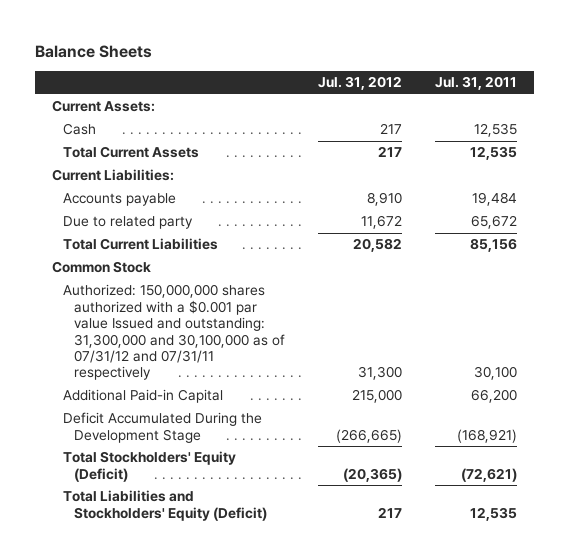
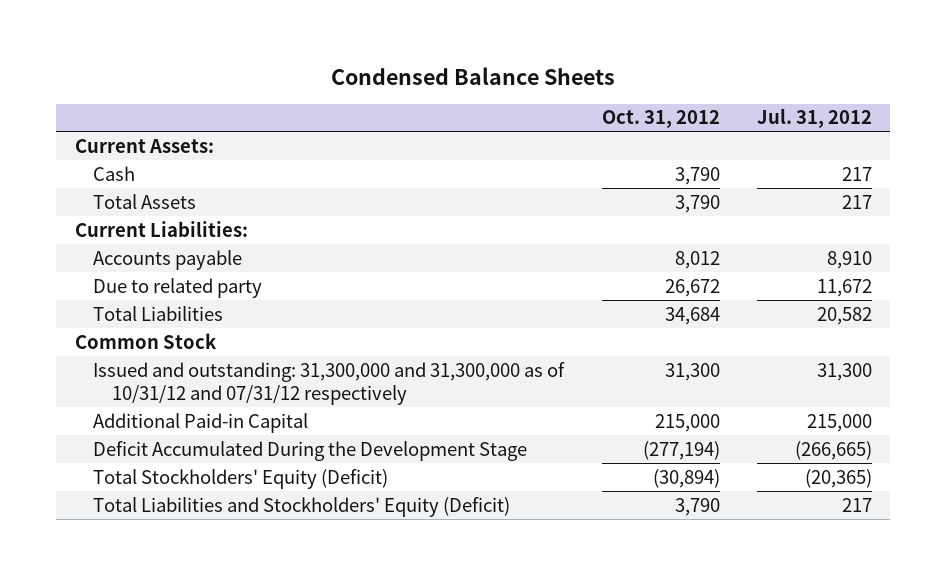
- Balance Sheets
+ Condensed Balance Sheets
- | Jul. 31, 2012 | Jul. 31, 2011
+ | Oct. 31, 2012 | Jul. 31, 2012
- Total Current Assets | 217 | 12,535
+ Total Assets | 3,790 | 217
- Total Current Liabilities | 20,582 | 85,156
+ Total Liabilities | 34,684 | 20,582
- Authorized: 150,000,000 shares authorized with a $0.001 par value Issued and outstanding: 31,300,000 and 30,100,000 as of 07/31/12 and 07/31/11 respectively | 31,300 | 30,100
+ Issued and outstanding: 31,300,000 and 31,300,000 as of 10/31/12 and 07/31/12 respectively | 31,300 | 31,300

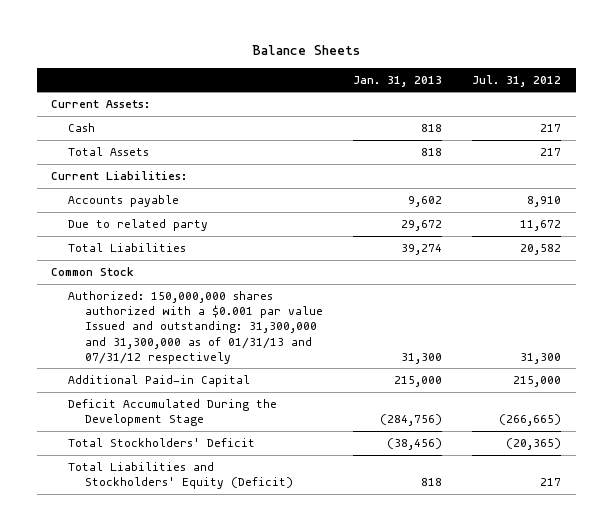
- Condensed Balance Sheets
+ Balance Sheets
- | Oct. 31, 2012 | Jul. 31, 2012
+ | Jan. 31, 2013 | Jul. 31, 2012
- Issued and outstanding: 31,300,000 and 31,300,000 as of 10/31/12 and 07/31/12 respectively | 31,300 | 31,300
+ Authorized: 150,000,000 shares authorized with a $0.001 par value Issued and outstanding: 31,300,000 and 31,300,000 as of 01/31/13 and 07/31/12 respectively | 31,300 | 31,300
- Total Stockholders' Equity (Deficit) | (30,894) | (20,365)
+ Total Stockholders' Deficit | (38,456) | (20,365)

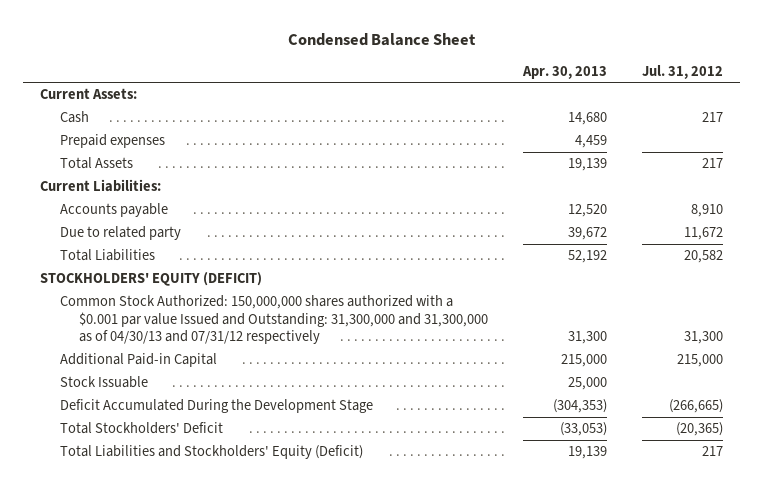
- Balance Sheets
+ Condensed Balance Sheet
- | Jan. 31, 2013 | Jul. 31, 2012
+ | Apr. 30, 2013 | Jul. 31, 2012
+ Prepaid expenses | 4,459 |
- Common Stock
- Authorized: 150,000,000 shares authorized with a $0.001 par value Issued and outstanding: 31,300,000 and 31,300,000 as of 01/31/13 and 07/31/12 respectively | 31,300 | 31,300
+ STOCKHOLDERS' EQUITY (DEFICIT)
+ Common Stock Authorized: 150,000,000 shares authorized with a $0.001 par value Issued and Outstanding: 31,300,000 and 31,300,000 as of 04/30/13 and 07/31/12 respectively | 31,300 | 31,300
+ Stock Issuable | 25,000 |

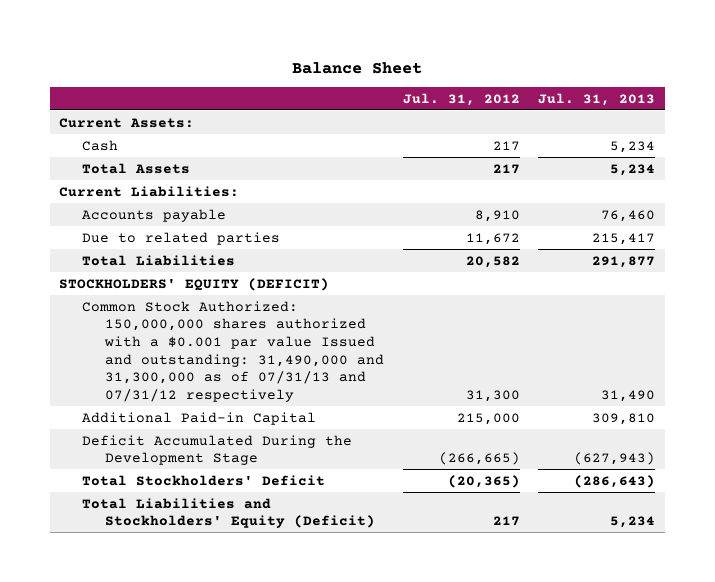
- Condensed Balance Sheet
+ Balance Sheet
- | Apr. 30, 2013 | Jul. 31, 2012
+ | Jul. 31, 2012 | Jul. 31, 2013
- Prepaid expenses | 4,459 |
- Due to related party | 39,672 | 11,672
+ Due to related parties | 11,672 | 215,417
- Common Stock Authorized: 150,000,000 shares authorized with a $0.001 par value Issued and Outstanding: 31,300,000 and 31,300,000 as of 04/30/13 and 07/31/12 respectively | 31,300 | 31,300
+ Common Stock Authorized: 150,000,000 shares authorized with a $0.001 par value Issued and outstanding: 31,490,000 and 31,300,000 as of 07/31/13 and 07/31/12 respectively | 31,300 | 31,490
- Stock Issuable | 25,000 |

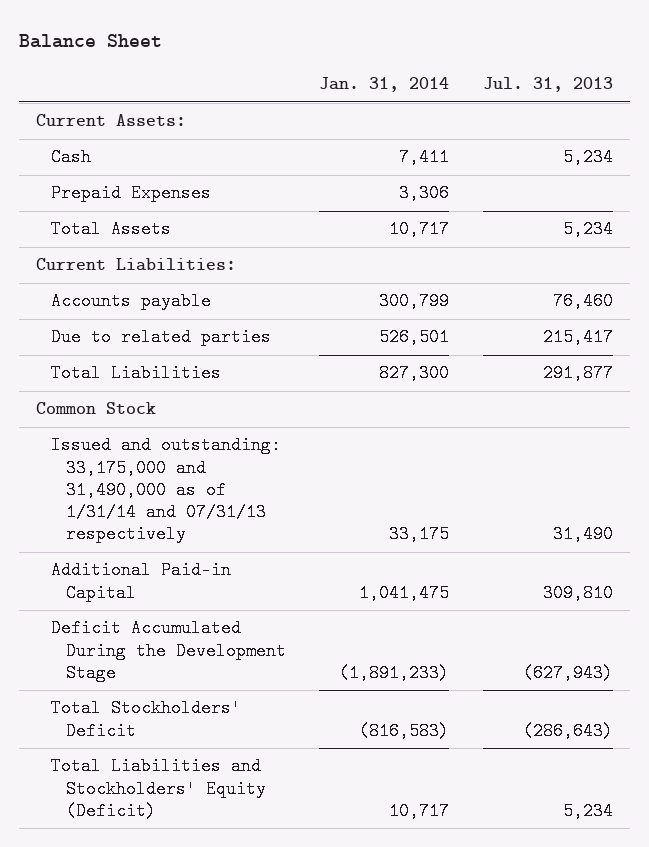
- | Jul. 31, 2012 | Jul. 31, 2013
+ | Jan. 31, 2014 | Jul. 31, 2013
+ Prepaid Expenses | 3,306 |
- STOCKHOLDERS' EQUITY (DEFICIT)
- Common Stock Authorized: 150,000,000 shares authorized with a $0.001 par value Issued and outstanding: 31,490,000 and 31,300,000 as of 07/31/13 and 07/31/12 respectively | 31,300 | 31,490
+ Common Stock
+ Issued and outstanding: 33,175,000 and 31,490,000 as of 1/31/14 and 07/31/13 respectively | 33,175 | 31,490

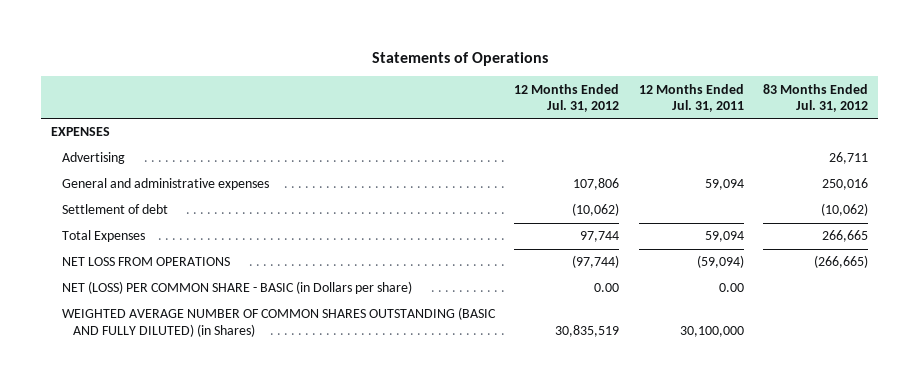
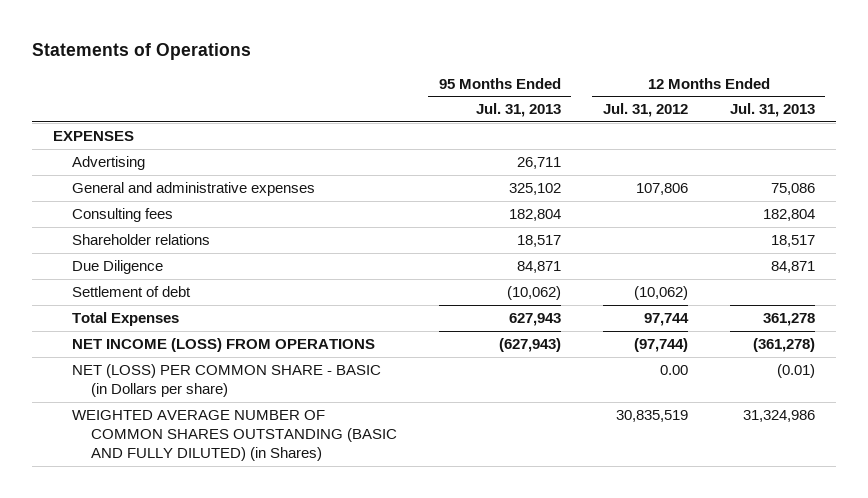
- | 12 Months Ended Jul. 31, 2012 | 12 Months Ended Jul. 31, 2011 | 83 Months Ended Jul. 31, 2012
+ | 95 Months Ended Jul. 31, 2013 | 12 Months Ended Jul. 31, 2012 | 12 Months Ended Jul. 31, 2013
+ Consulting fees | 182,804 | | 182,804
+ Shareholder relations | 18,517 | | 18,517
+ Due Diligence | 84,871 | | 84,871
- NET LOSS FROM OPERATIONS | (97,744) | (59,094) | (266,665)
+ NET INCOME (LOSS) FROM OPERATIONS | (627,943) | (97,744) | (361,278)

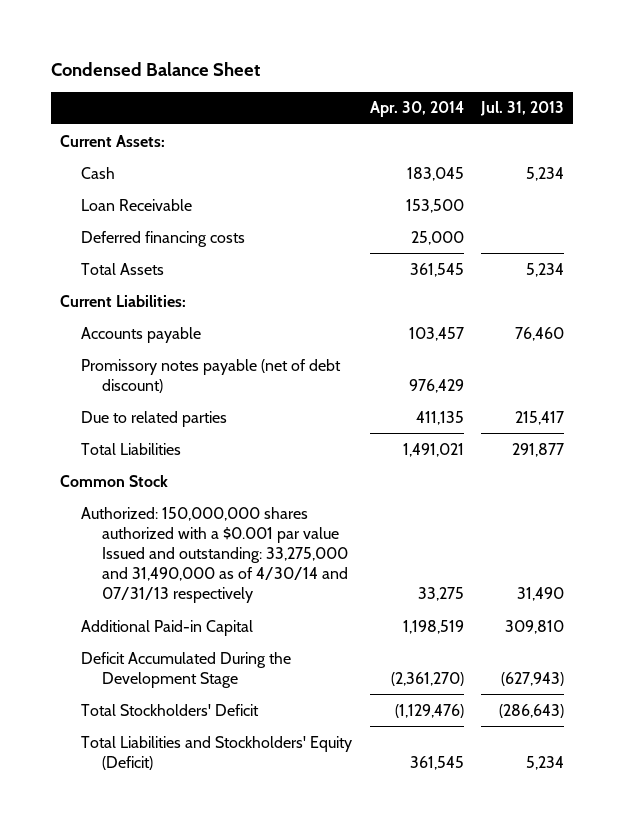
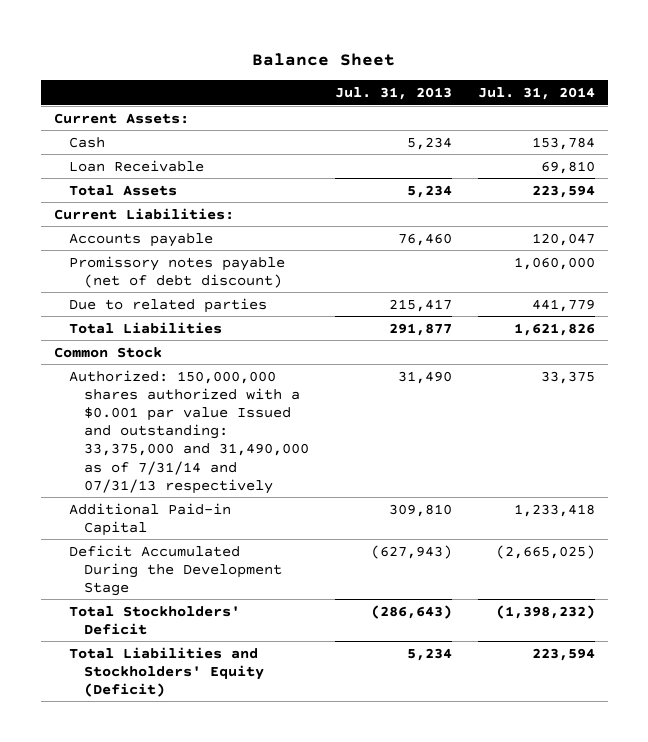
- Condensed Balance Sheet
+ Balance Sheet
- | Apr. 30, 2014 | Jul. 31, 2013
+ | Jul. 31, 2013 | Jul. 31, 2014
- Deferred financing costs | 25,000 |
- Authorized: 150,000,000 shares authorized with a $0.001 par value Issued and outstanding: 33,275,000 and 31,490,000 as of 4/30/14 and 07/31/13 respectively | 33,275 | 31,490
+ Authorized: 150,000,000 shares authorized with a $0.001 par value Issued and outstanding: 33,375,000 and 31,490,000 as of 7/31/14 and 07/31/13 respectively | 31,490 | 33,375

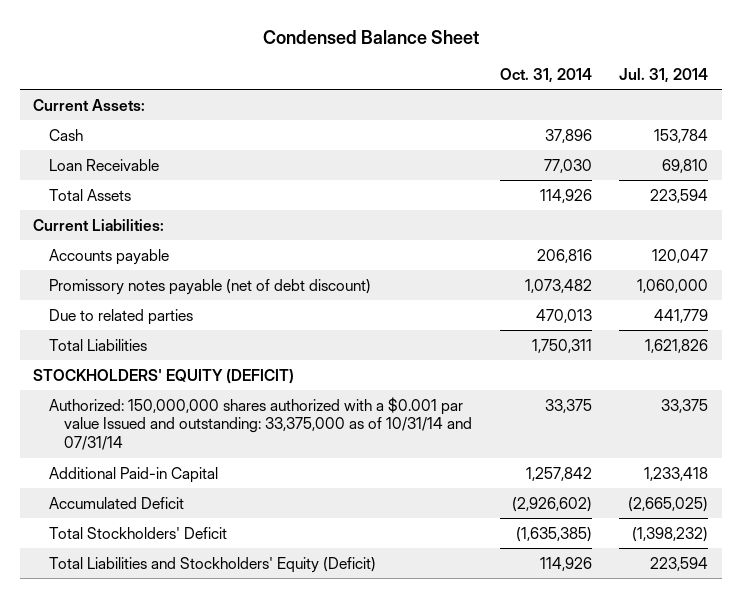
- Balance Sheet
+ Condensed Balance Sheet
- | Jul. 31, 2013 | Jul. 31, 2014
+ | Oct. 31, 2014 | Jul. 31, 2014
- Common Stock
- Authorized: 150,000,000 shares authorized with a $0.001 par value Issued and outstanding: 33,375,000 and 31,490,000 as of 7/31/14 and 07/31/13 respectively | 31,490 | 33,375
+ STOCKHOLDERS' EQUITY (DEFICIT)
+ Authorized: 150,000,000 shares authorized with a $0.001 par value Issued and outstanding: 33,375,000 as of 10/31/14 and 07/31/14 | 33,375 | 33,375
- Deficit Accumulated During the Development Stage | (627,943) | (2,665,025)
+ Accumulated Deficit | (2,926,602) | (2,665,025)

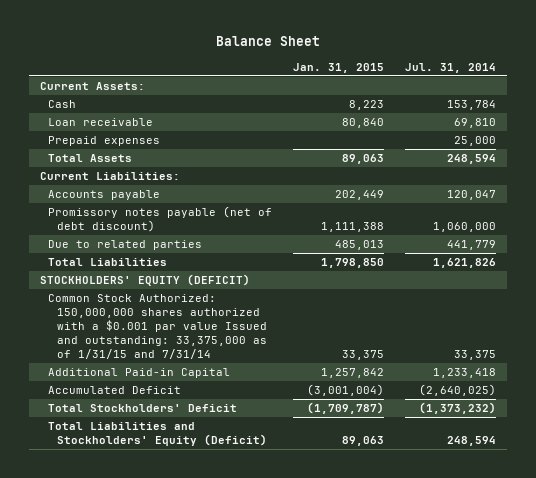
- Condensed Balance Sheet
+ Balance Sheet
- | Oct. 31, 2014 | Jul. 31, 2014
+ | Jan. 31, 2015 | Jul. 31, 2014
- Loan Receivable | 77,030 | 69,810
- Total Assets | 114,926 | 223,594
+ Loan receivable | 80,840 | 69,810
+ Prepaid expenses | | 25,000
+ Total Assets | 89,063 | 248,594
- Authorized: 150,000,000 shares authorized with a $0.001 par value Issued and outstanding: 33,375,000 as of 10/31/14 and 07/31/14 | 33,375 | 33,375
+ Common Stock Authorized: 150,000,000 shares authorized with a $0.001 par value Issued and outstanding: 33,375,000 as of 1/31/15 and 7/31/14 | 33,375 | 33,375
- Accumulated Deficit | (2,926,602) | (2,665,025)
- Total Stockholders' Deficit | (1,635,385) | (1,398,232)
- Total Liabilities and Stockholders' Equity (Deficit) | 114,926 | 223,594
+ Accumulated Deficit | (3,001,004) | (2,640,025)
+ Total Stockholders' Deficit | (1,709,787) | (1,373,232)
+ Total Liabilities and Stockholders' Equity (Deficit) | 89,063 | 248,594

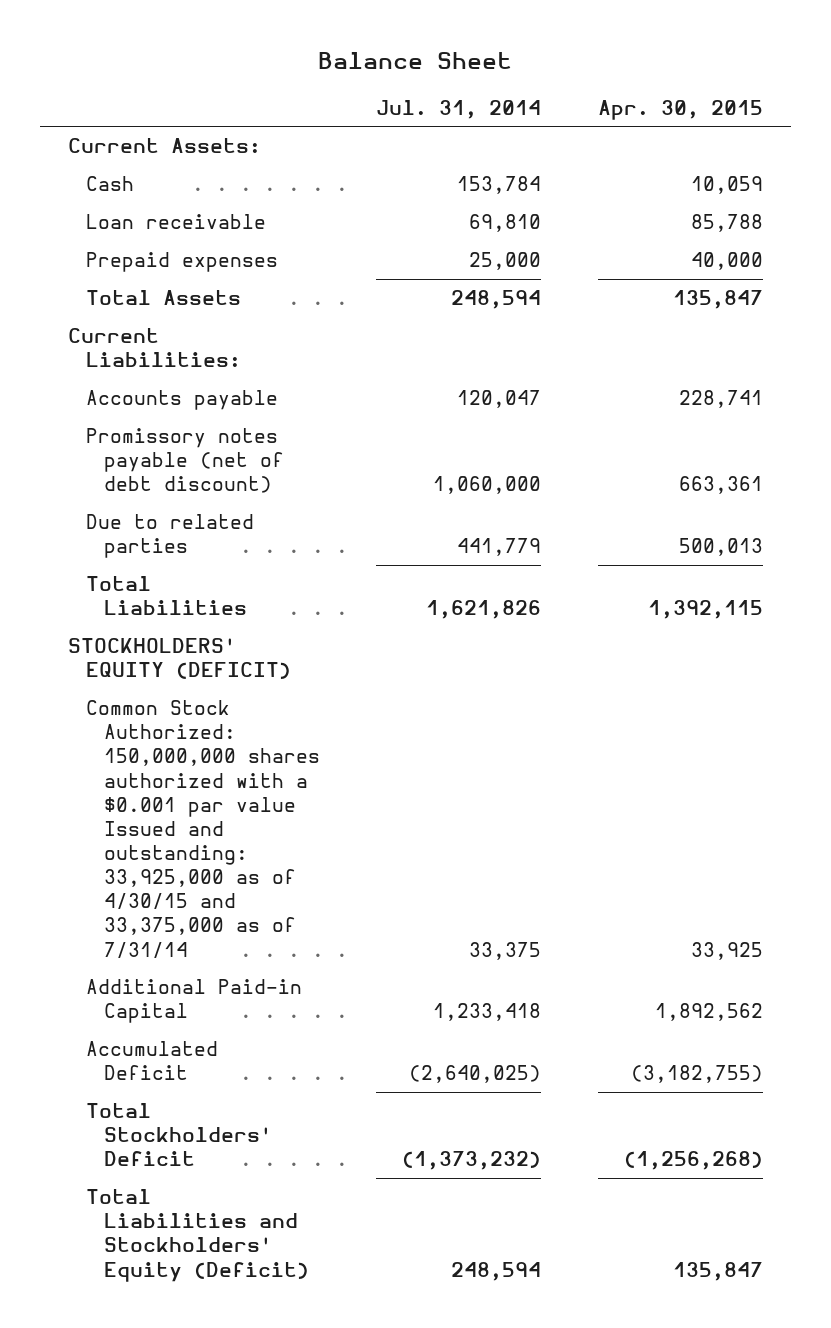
- | Jan. 31, 2015 | Jul. 31, 2014
+ | Jul. 31, 2014 | Apr. 30, 2015
- Common Stock Authorized: 150,000,000 shares authorized with a $0.001 par value Issued and outstanding: 33,375,000 as of 1/31/15 and 7/31/14 | 33,375 | 33,375
+ Common Stock Authorized: 150,000,000 shares authorized with a $0.001 par value Issued and outstanding: 33,925,000 as of 4/30/15 and 33,375,000 as of 7/31/14 | 33,375 | 33,925

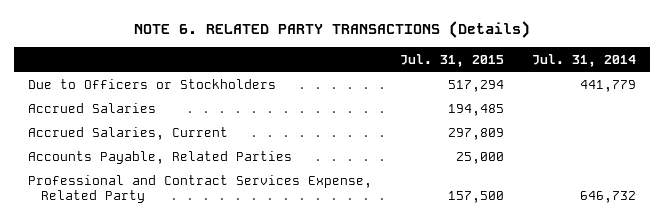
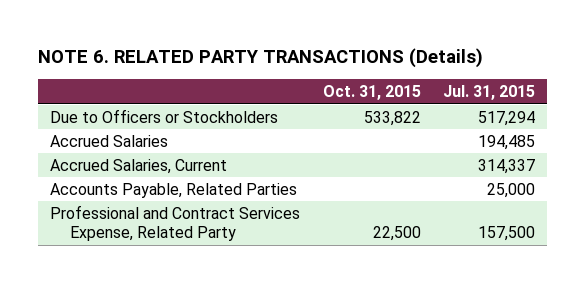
- | Jul. 31, 2015 | Jul. 31, 2014
+ | Oct. 31, 2015 | Jul. 31, 2015
- Accrued Salaries, Current | 297,809 |
+ Accrued Salaries, Current | | 314,337

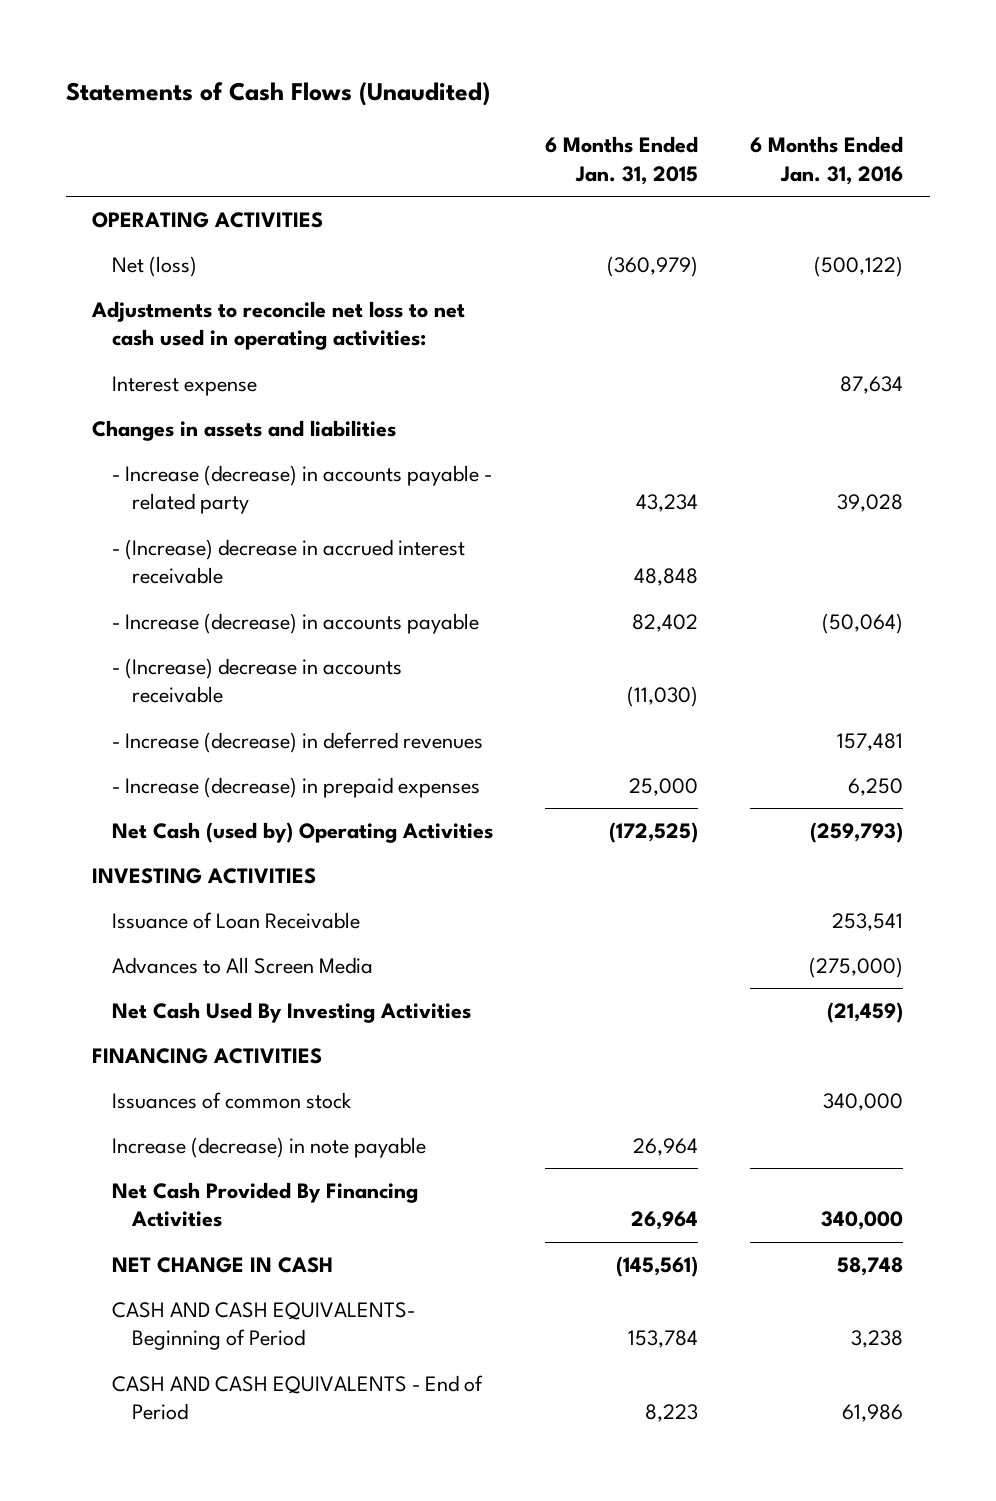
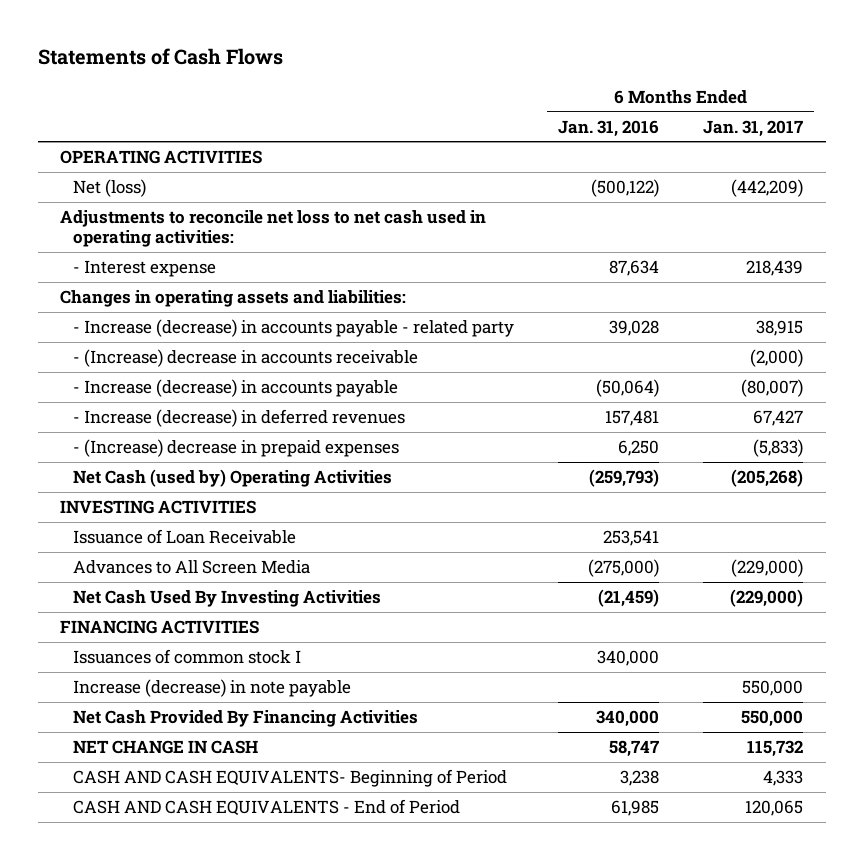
- Statements of Cash Flows (Unaudited)
+ Statements of Cash Flows
- | 6 Months Ended Jan. 31, 2015 | 6 Months Ended Jan. 31, 2016
+ | 6 Months Ended Jan. 31, 2016 | 6 Months Ended Jan. 31, 2017
- Interest expense | | 87,634
- Changes in assets and liabilities
+ - Interest expense | 87,634 | 218,439
+ Changes in operating assets and liabilities:
- - (Increase) decrease in accrued interest receivable | 48,848 |
moved down: - Increase (decrease) in accounts payable | (50,064) | (80,007)
- - Increase (decrease) in prepaid expenses | 25,000 | 6,250
+ - (Increase) decrease in prepaid expenses | 6,250 | (5,833)
- Issuances of common stock | | 340,000
+ Issuances of common stock I | 340,000 |
- NET CHANGE IN CASH | (145,561) | 58,748
+ NET CHANGE IN CASH | 58,747 | 115,732
- CASH AND CASH EQUIVALENTS - End of Period | 8,223 | 61,986
+ CASH AND CASH EQUIVALENTS - End of Period | 61,985 | 120,065

